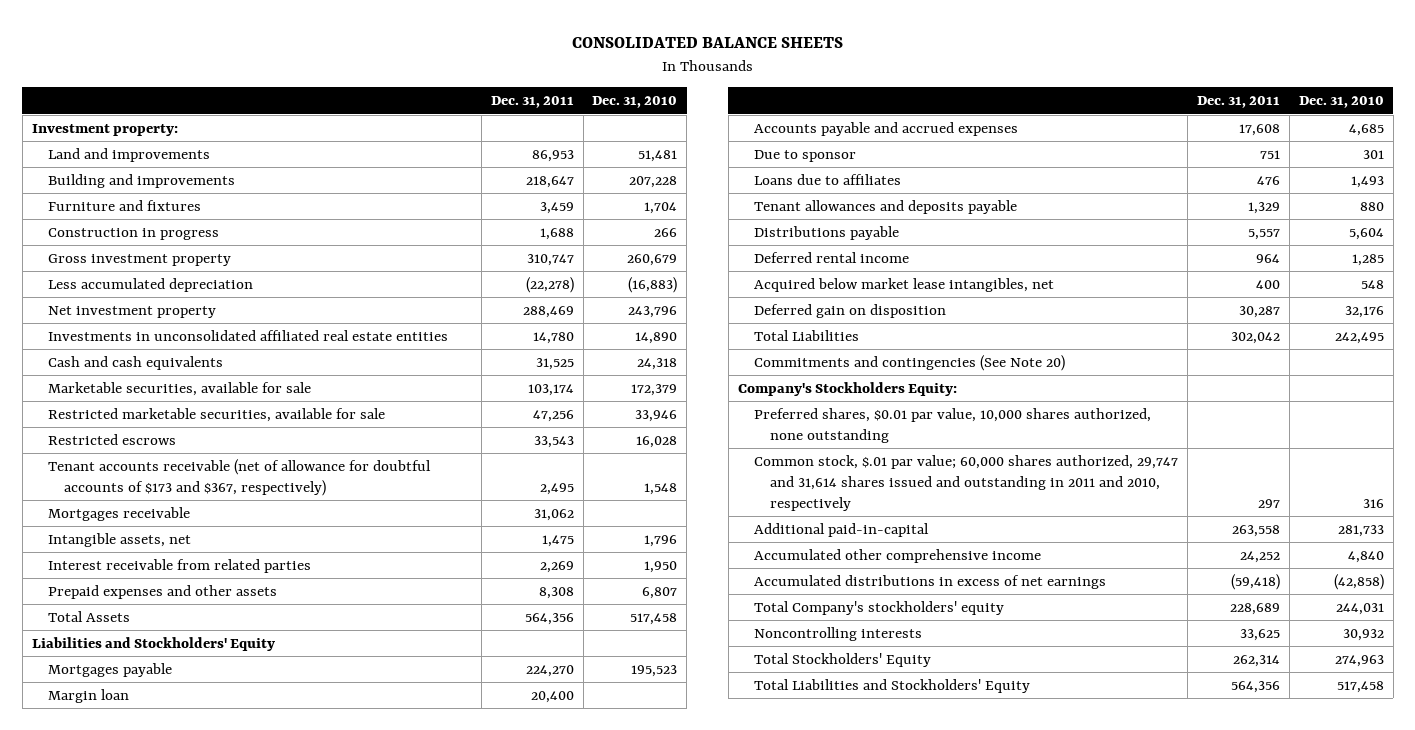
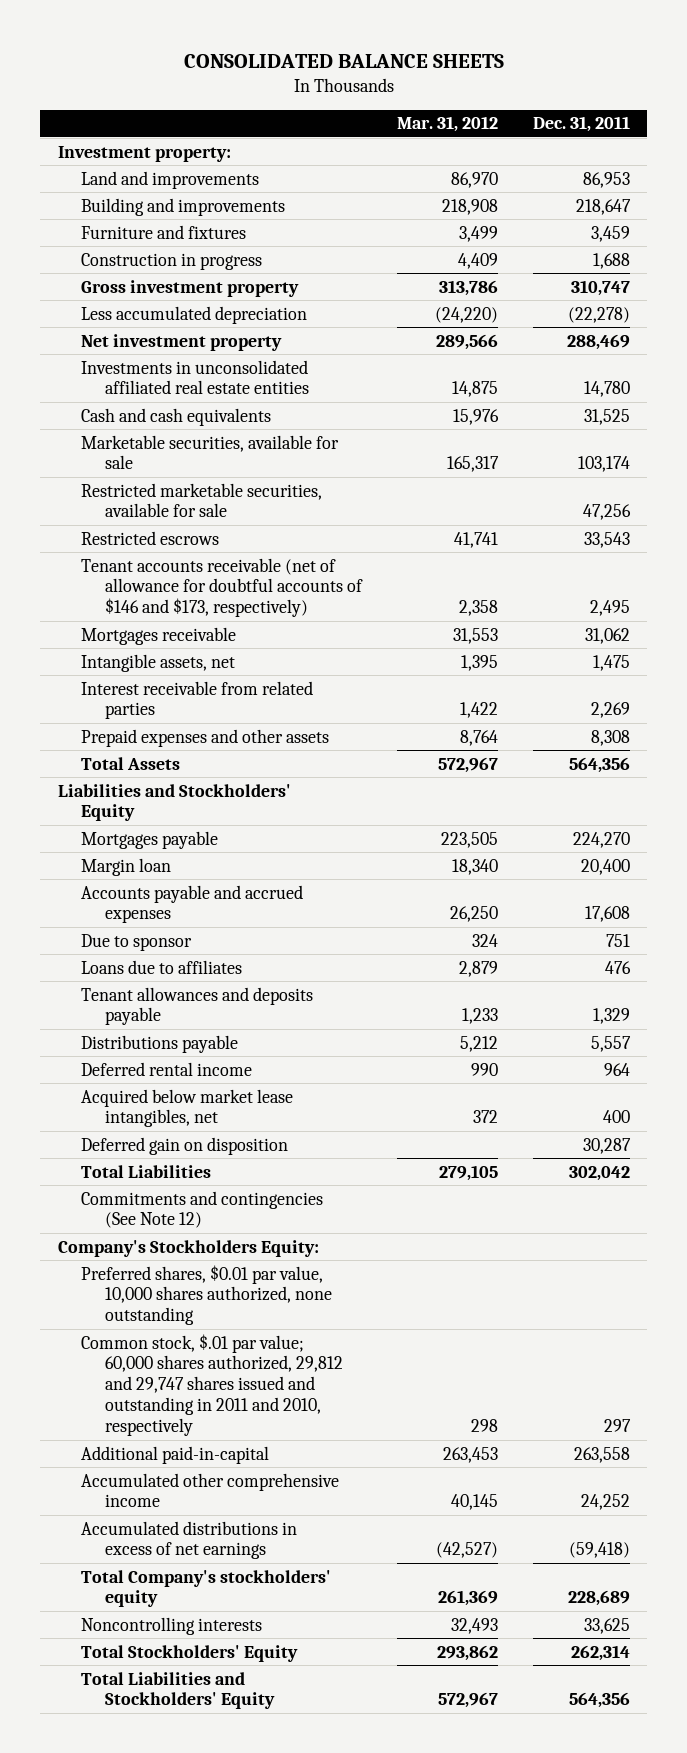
- | Dec. 31, 2011 | Dec. 31, 2010
+ | Mar. 31, 2012 | Dec. 31, 2011
- Tenant accounts receivable (net of allowance for doubtful accounts of $173 and $367, respectively) | 2,495 | 1,548
+ Tenant accounts receivable (net of allowance for doubtful accounts of $146 and $173, respectively) | 2,358 | 2,495
- Commitments and contingencies (See Note 20)
+ Commitments and contingencies (See Note 12)
- Common stock, $.01 par value; 60,000 shares authorized, 29,747 and 31,614 shares issued and outstanding in 2011 and 2010, respectively | 297 | 316
+ Common stock, $.01 par value; 60,000 shares authorized, 29,812 and 29,747 shares issued and outstanding in 2011 and 2010, respectively | 298 | 297

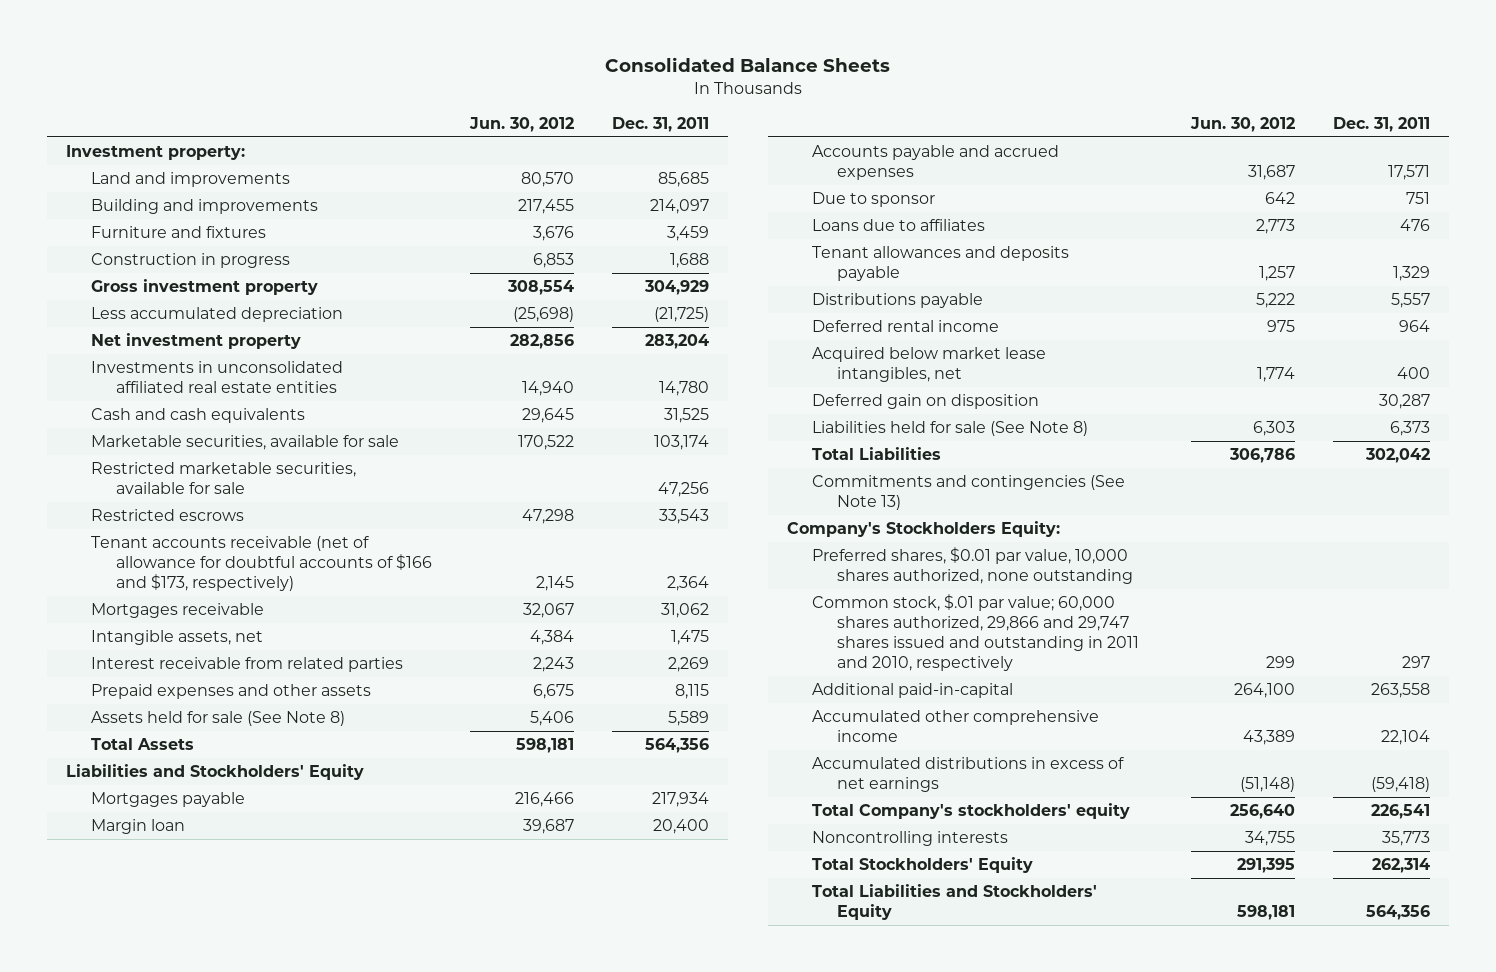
- CONSOLIDATED BALANCE SHEETS
+ Consolidated Balance Sheets
- | Mar. 31, 2012 | Dec. 31, 2011
+ | Jun. 30, 2012 | Dec. 31, 2011
- Land and improvements | 86,970 | 86,953
- Building and improvements | 218,908 | 218,647
+ Land and improvements | 80,570 | 85,685
+ Building and improvements | 217,455 | 214,097
- Gross investment property | 313,786 | 310,747
- Less accumulated depreciation | (24,220) | (22,278)
- Net investment property | 289,566 | 288,469
+ Gross investment property | 308,554 | 304,929
+ Less accumulated depreciation | (25,698) | (21,725)
+ Net investment property | 282,856 | 283,204
- Tenant accounts receivable (net of allowance for doubtful accounts of $146 and $173, respectively) | 2,358 | 2,495
+ Tenant accounts receivable (net of allowance for doubtful accounts of $166 and $173, respectively) | 2,145 | 2,364
- Prepaid expenses and other assets | 8,764 | 8,308
+ Prepaid expenses and other assets | 6,675 | 8,115
+ Assets held for sale (See Note 8) | 5,406 | 5,589
- Mortgages payable | 223,505 | 224,270
+ Mortgages payable | 216,466 | 217,934
- Accounts payable and accrued expenses | 26,250 | 17,608
+ Accounts payable and accrued expenses | 31,687 | 17,571
+ Liabilities held for sale (See Note 8) | 6,303 | 6,373
- Commitments and contingencies (See Note 12)
+ Commitments and contingencies (See Note 13)
- Common stock, $.01 par value; 60,000 shares authorized, 29,812 and 29,747 shares issued and outstanding in 2011 and 2010, respectively | 298 | 297
+ Common stock, $.01 par value; 60,000 shares authorized, 29,866 and 29,747 shares issued and outstanding in 2011 and 2010, respectively | 299 | 297
- Accumulated other comprehensive income | 40,145 | 24,252
+ Accumulated other comprehensive income | 43,389 | 22,104
- Total Company's stockholders' equity | 261,369 | 228,689
- Noncontrolling interests | 32,493 | 33,625
+ Total Company's stockholders' equity | 256,640 | 226,541
+ Noncontrolling interests | 34,755 | 35,773

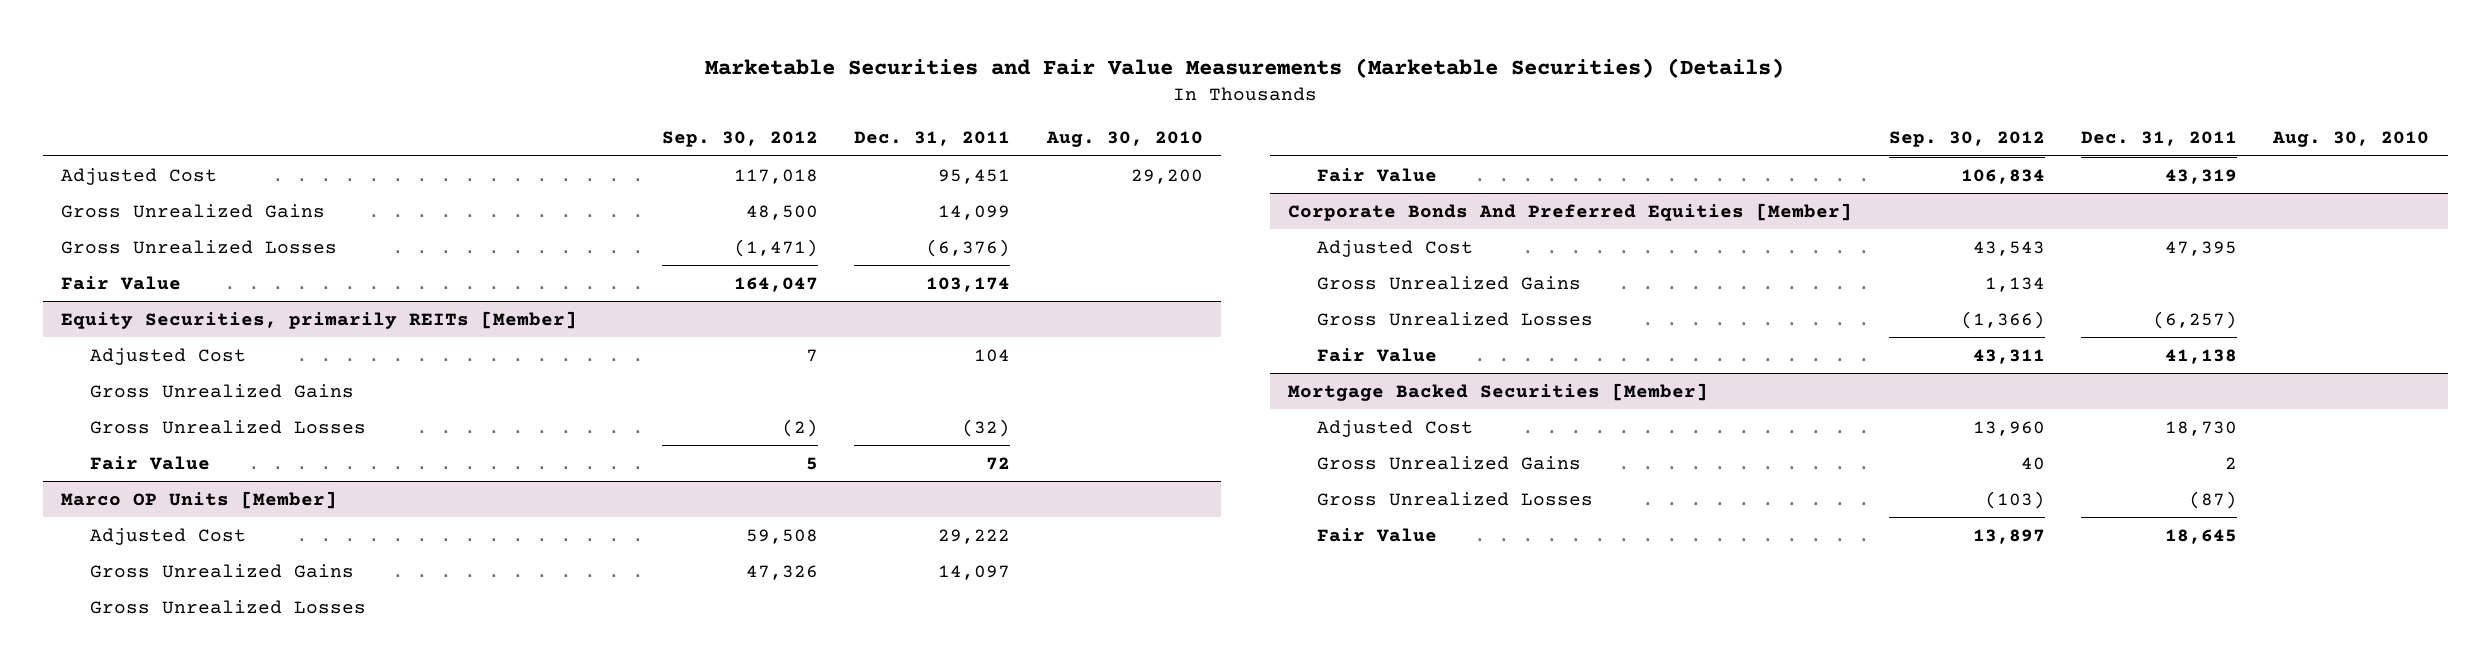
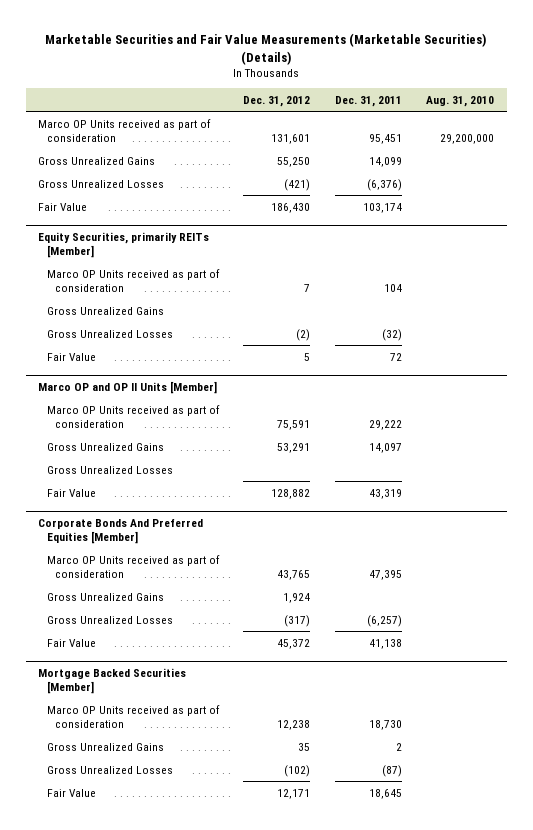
- | Sep. 30, 2012 | Dec. 31, 2011 | Aug. 30, 2010
+ | Dec. 31, 2012 | Dec. 31, 2011 | Aug. 31, 2010
- Adjusted Cost | 117,018 | 95,451 | 29,200
+ Marco OP Units received as part of consideration | 131,601 | 95,451 | 29,200,000
@ Equity Securities, primarily REITs [Member]
- Adjusted Cost | 7 | 104 |
+ Marco OP Units received as part of consideration | 7 | 104 |
- Marco OP Units [Member]
- Adjusted Cost | 59,508 | 29,222 |
+ Marco OP and OP II Units [Member]
+ Marco OP Units received as part of consideration | 75,591 | 29,222 |
@ Corporate Bonds And Preferred Equities [Member]
- Adjusted Cost | 43,543 | 47,395 |
+ Marco OP Units received as part of consideration | 43,765 | 47,395 |
@ Mortgage Backed Securities [Member]
- Adjusted Cost | 13,960 | 18,730 |
+ Marco OP Units received as part of consideration | 12,238 | 18,730 |

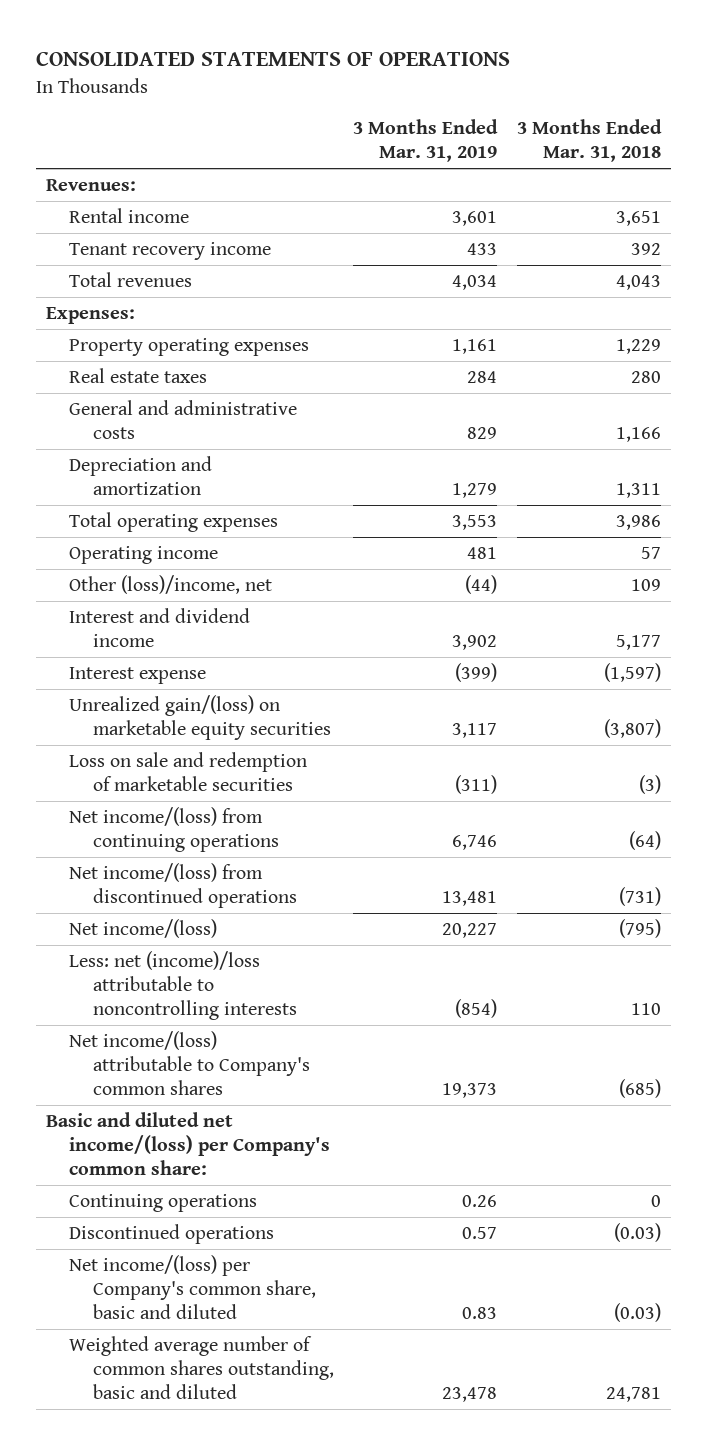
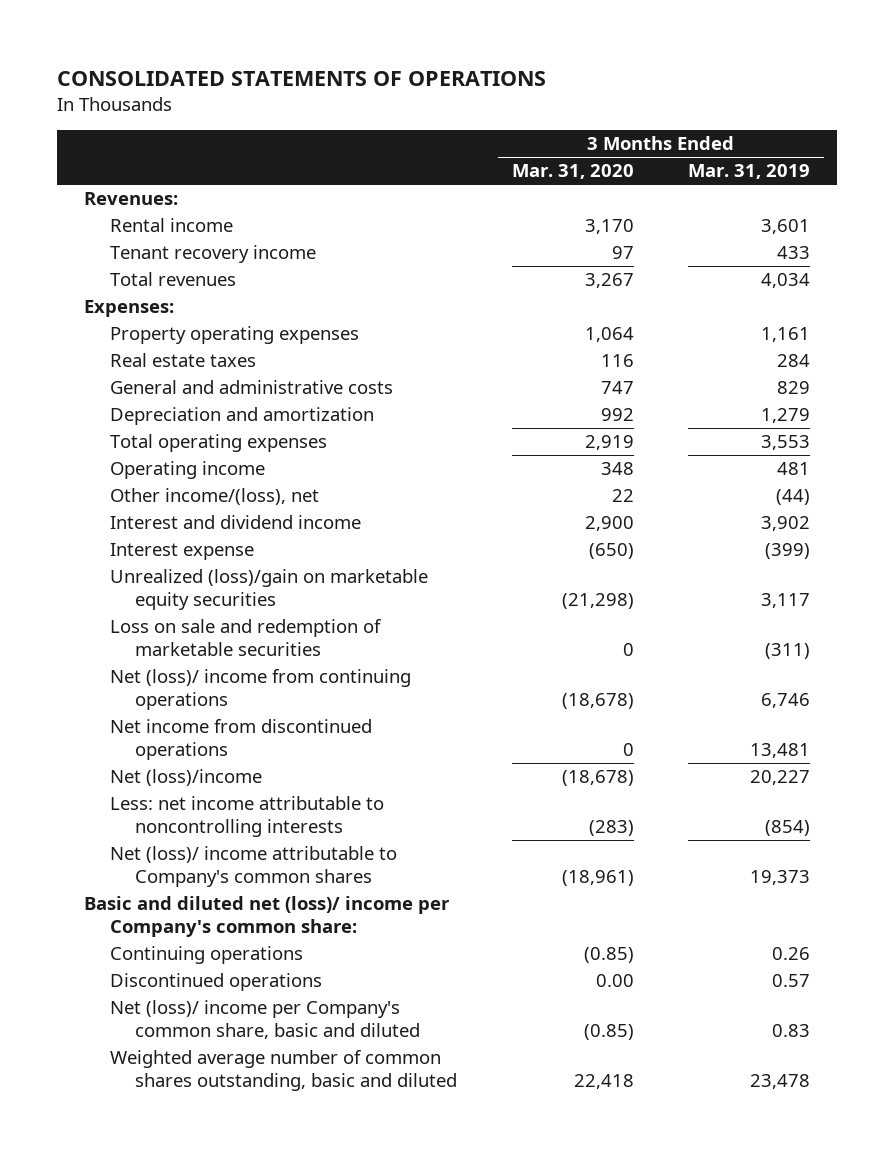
- | 3 Months Ended Mar. 31, 2019 | 3 Months Ended Mar. 31, 2018
+ | 3 Months Ended Mar. 31, 2020 | 3 Months Ended Mar. 31, 2019
- Other (loss)/income, net | (44) | 109
+ Other income/(loss), net | 22 | (44)
- Unrealized gain/(loss) on marketable equity securities | 3,117 | (3,807)
+ Unrealized (loss)/gain on marketable equity securities | (21,298) | 3,117
- Net income/(loss) from continuing operations | 6,746 | (64)
- Net income/(loss) from discontinued operations | 13,481 | (731)
- Net income/(loss) | 20,227 | (795)
- Less: net (income)/loss attributable to noncontrolling interests | (854) | 110
- Net income/(loss) attributable to Company's common shares | 19,373 | (685)
- Basic and diluted net income/(loss) per Company's common share:
+ Net (loss)/ income from continuing operations | (18,678) | 6,746
+ Net income from discontinued operations | 0 | 13,481
+ Net (loss)/income | (18,678) | 20,227
+ Less: net income attributable to noncontrolling interests | (283) | (854)
+ Net (loss)/ income attributable to Company's common shares | (18,961) | 19,373
+ Basic and diluted net (loss)/ income per Company's common share:
- Net income/(loss) per Company's common share, basic and diluted | 0.83 | (0.03)
+ Net (loss)/ income per Company's common share, basic and diluted | (0.85) | 0.83

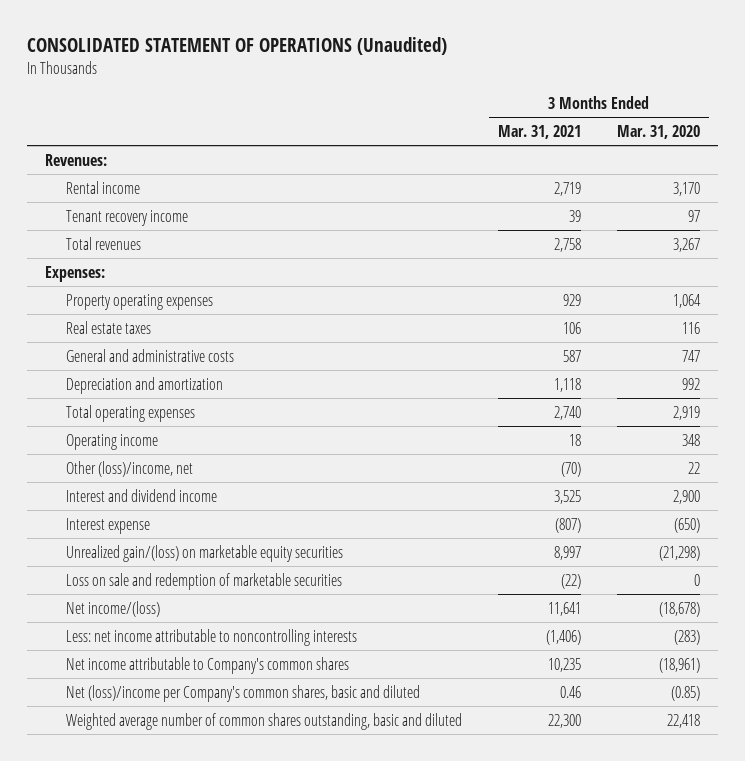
- CONSOLIDATED STATEMENTS OF OPERATIONS
+ CONSOLIDATED STATEMENT OF OPERATIONS (Unaudited)
- | 3 Months Ended Mar. 31, 2020 | 3 Months Ended Mar. 31, 2019
+ | 3 Months Ended Mar. 31, 2021 | 3 Months Ended Mar. 31, 2020
- Other income/(loss), net | 22 | (44)
+ Other (loss)/income, net | (70) | 22
- Unrealized (loss)/gain on marketable equity securities | (21,298) | 3,117
+ Unrealized gain/(loss) on marketable equity securities | 8,997 | (21,298)
- Net (loss)/ income from continuing operations | (18,678) | 6,746
- Net income from discontinued operations | 0 | 13,481
- Net (loss)/income | (18,678) | 20,227
+ Net income/(loss) | 11,641 | (18,678)
- Net (loss)/ income attributable to Company's common shares | (18,961) | 19,373
- Basic and diluted net (loss)/ income per Company's common share:
- Continuing operations | (0.85) | 0.26
- Discontinued operations | 0.00 | 0.57
- Net (loss)/ income per Company's common share, basic and diluted | (0.85) | 0.83
+ Net income attributable to Company's common shares | 10,235 | (18,961)
+ Net (loss)/income per Company's common shares, basic and diluted | 0.46 | (0.85)

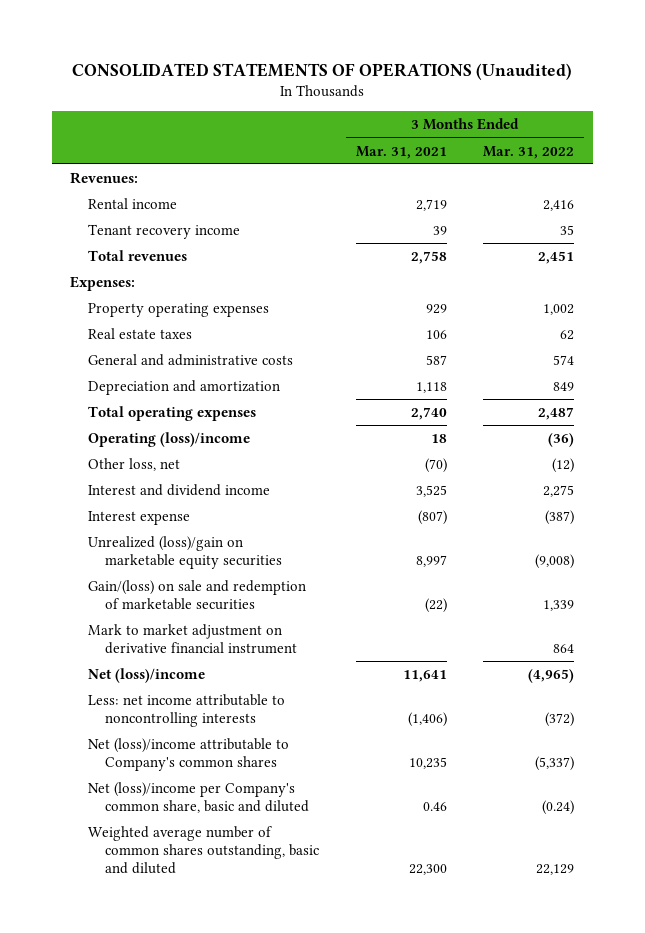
- CONSOLIDATED STATEMENT OF OPERATIONS (Unaudited)
+ CONSOLIDATED STATEMENTS OF OPERATIONS (Unaudited)
- | 3 Months Ended Mar. 31, 2021 | 3 Months Ended Mar. 31, 2020
+ | 3 Months Ended Mar. 31, 2021 | 3 Months Ended Mar. 31, 2022
- Operating income | 18 | 348
- Other (loss)/income, net | (70) | 22
+ Operating (loss)/income | 18 | (36)
+ Other loss, net | (70) | (12)
- Unrealized gain/(loss) on marketable equity securities | 8,997 | (21,298)
- Loss on sale and redemption of marketable securities | (22) | 0
- Net income/(loss) | 11,641 | (18,678)
+ Unrealized (loss)/gain on marketable equity securities | 8,997 | (9,008)
+ Gain/(loss) on sale and redemption of marketable securities | (22) | 1,339
+ Mark to market adjustment on derivative financial instrument | | 864
+ Net (loss)/income | 11,641 | (4,965)
- Net income attributable to Company's common shares | 10,235 | (18,961)
- Net (loss)/income per Company's common shares, basic and diluted | 0.46 | (0.85)
+ Net (loss)/income attributable to Company's common shares | 10,235 | (5,337)
+ Net (loss)/income per Company's common share, basic and diluted | 0.46 | (0.24)

